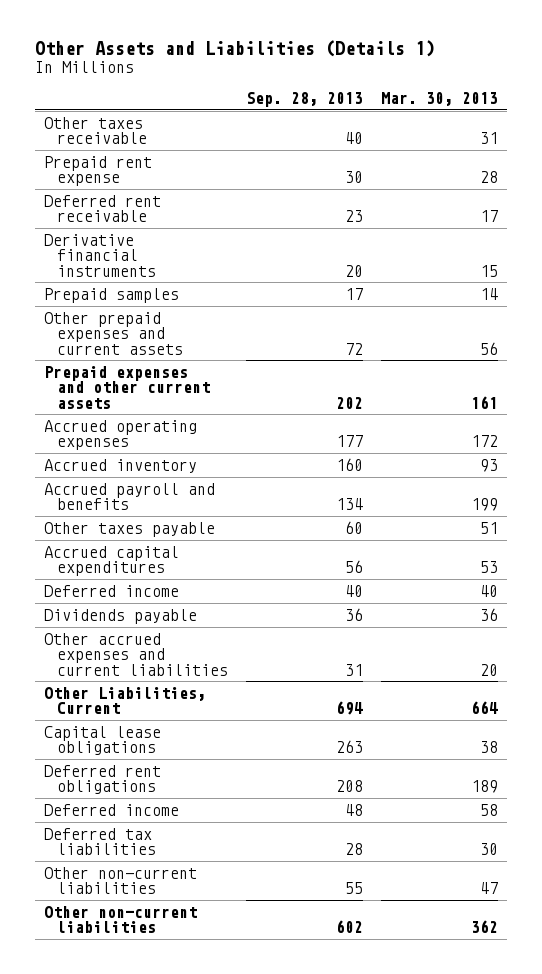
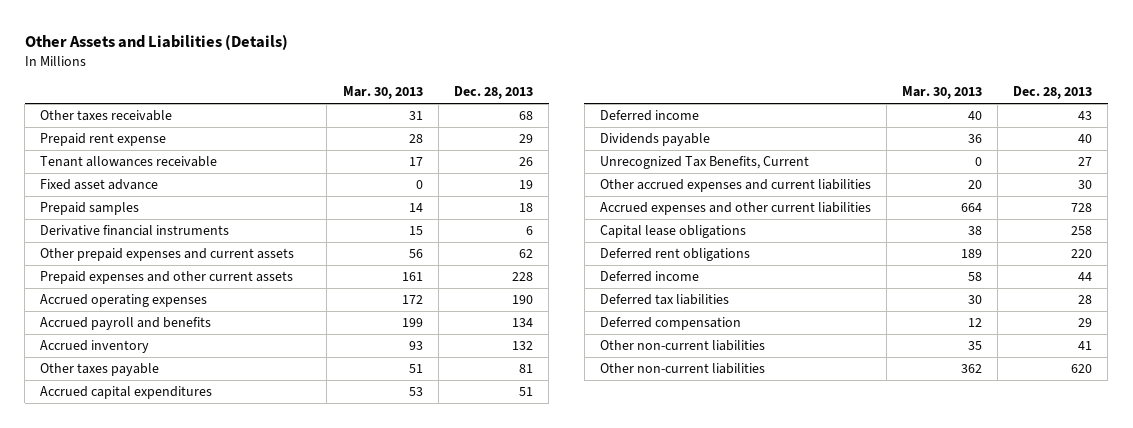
- Other Assets and Liabilities (Details 1)
+ Other Assets and Liabilities (Details)
- | Sep. 28, 2013 | Mar. 30, 2013
+ | Mar. 30, 2013 | Dec. 28, 2013
- Deferred rent receivable | 23 | 17
+ Tenant allowances receivable | 17 | 26
+ Fixed asset advance | 0 | 19
moved down: Derivative financial instruments | 15 | 6
moved down: Accrued inventory | 93 | 132
+ Unrecognized Tax Benefits, Current | 0 | 27
- Other Liabilities, Current | 694 | 664
+ Accrued expenses and other current liabilities | 664 | 728
- Other non-current liabilities | 55 | 47
+ Deferred compensation | 12 | 29
+ Other non-current liabilities | 35 | 41

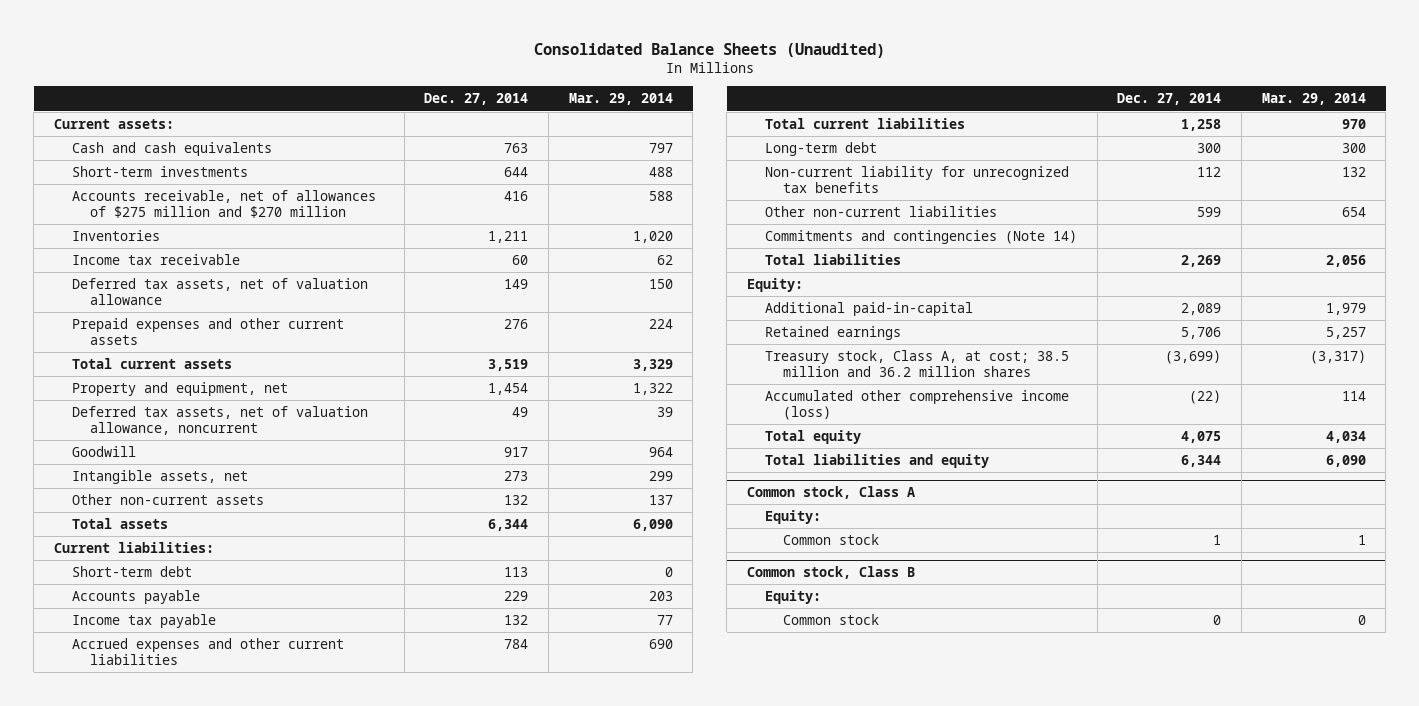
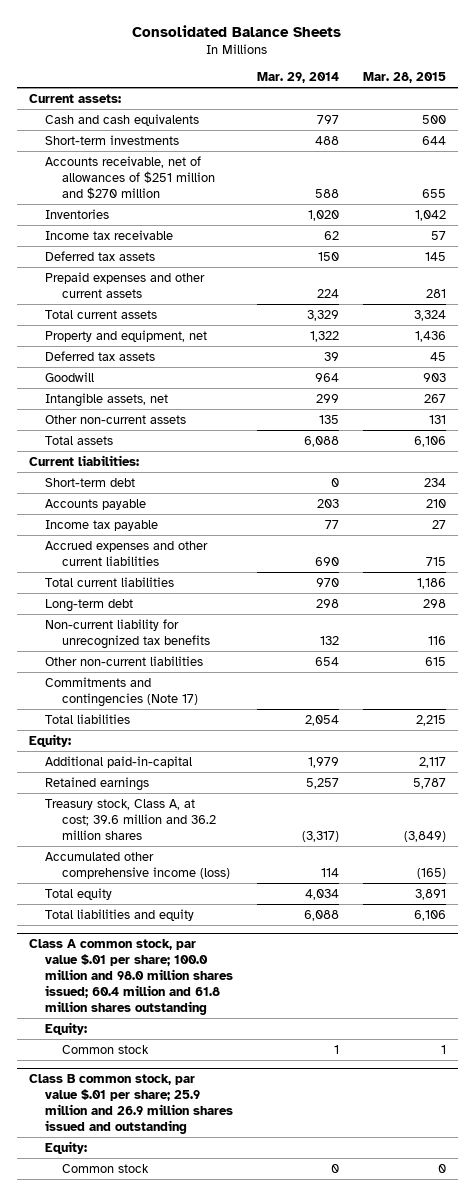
- Consolidated Balance Sheets (Unaudited)
+ Consolidated Balance Sheets
- | Dec. 27, 2014 | Mar. 29, 2014
+ | Mar. 29, 2014 | Mar. 28, 2015
- Accounts receivable, net of allowances of $275 million and $270 million | 416 | 588
+ Accounts receivable, net of allowances of $251 million and $270 million | 588 | 655
- Deferred tax assets, net of valuation allowance | 149 | 150
+ Deferred tax assets | 150 | 145
- Deferred tax assets, net of valuation allowance, noncurrent | 49 | 39
+ Deferred tax assets | 39 | 45
- Other non-current assets | 132 | 137
- Total assets | 6,344 | 6,090
+ Other non-current assets | 135 | 131
+ Total assets | 6,088 | 6,106
- Long-term debt | 300 | 300
+ Long-term debt | 298 | 298
- Commitments and contingencies (Note 14)
- Total liabilities | 2,269 | 2,056
+ Commitments and contingencies (Note 17)
+ Total liabilities | 2,054 | 2,215
- Treasury stock, Class A, at cost; 38.5 million and 36.2 million shares | (3,699) | (3,317)
+ Treasury stock, Class A, at cost; 39.6 million and 36.2 million shares | (3,317) | (3,849)
- Total liabilities and equity | 6,344 | 6,090
- Common stock, Class A
+ Total liabilities and equity | 6,088 | 6,106
+ Class A common stock, par value $.01 per share; 100.0 million and 98.0 million shares issued; 60.4 million and 61.8 million shares outstanding
- Common stock, Class B
+ Class B common stock, par value $.01 per share; 25.9 million and 26.9 million shares issued and outstanding

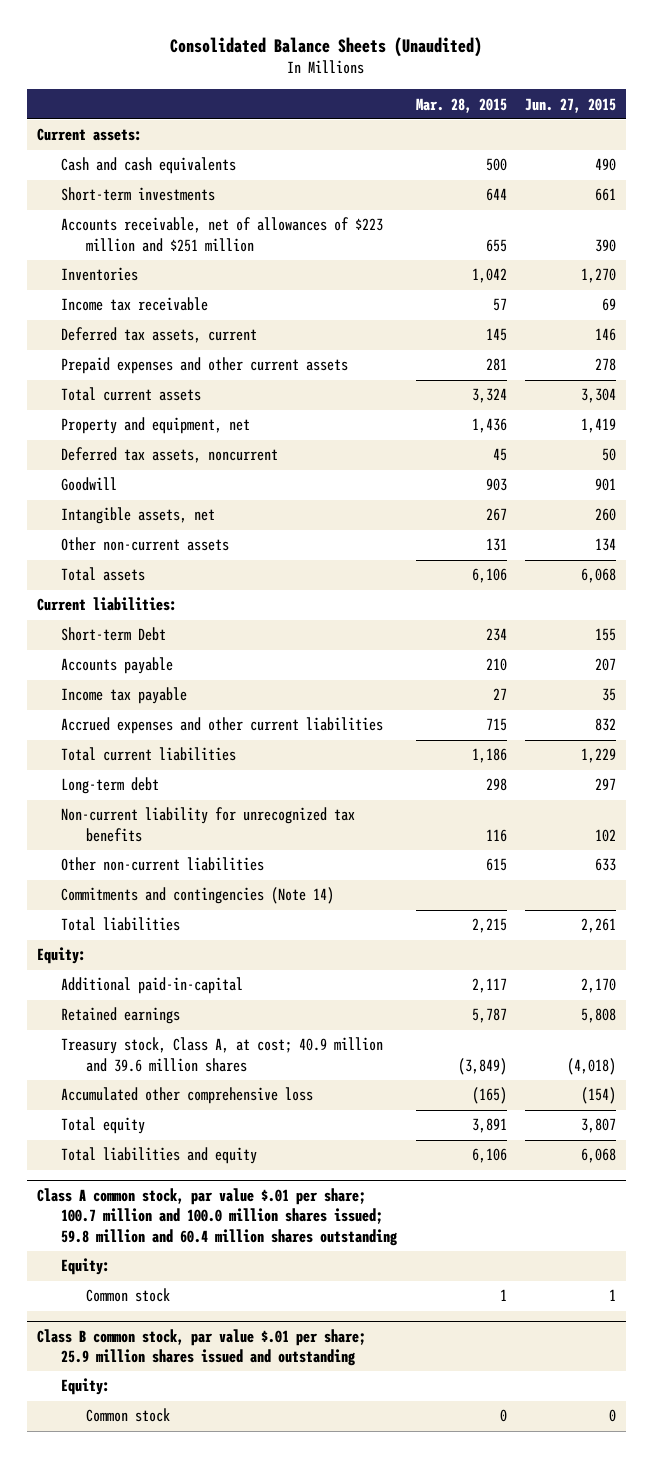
- Consolidated Balance Sheets
+ Consolidated Balance Sheets (Unaudited)
- | Mar. 29, 2014 | Mar. 28, 2015
+ | Mar. 28, 2015 | Jun. 27, 2015
- Accounts receivable, net of allowances of $251 million and $270 million | 588 | 655
+ Accounts receivable, net of allowances of $223 million and $251 million | 655 | 390
- Deferred tax assets | 150 | 145
+ Deferred tax assets, current | 145 | 146
- Deferred tax assets | 39 | 45
+ Deferred tax assets, noncurrent | 45 | 50
- Short-term debt | 0 | 234
+ Short-term Debt | 234 | 155
- Commitments and contingencies (Note 17)
+ Commitments and contingencies (Note 14)
- Treasury stock, Class A, at cost; 39.6 million and 36.2 million shares | (3,317) | (3,849)
- Accumulated other comprehensive income (loss) | 114 | (165)
+ Treasury stock, Class A, at cost; 40.9 million and 39.6 million shares | (3,849) | (4,018)
+ Accumulated other comprehensive loss | (165) | (154)
- Class A common stock, par value $.01 per share; 100.0 million and 98.0 million shares issued; 60.4 million and 61.8 million shares outstanding
+ Class A common stock, par value $.01 per share; 100.7 million and 100.0 million shares issued; 59.8 million and 60.4 million shares outstanding
- Class B common stock, par value $.01 per share; 25.9 million and 26.9 million shares issued and outstanding
+ Class B common stock, par value $.01 per share; 25.9 million shares issued and outstanding

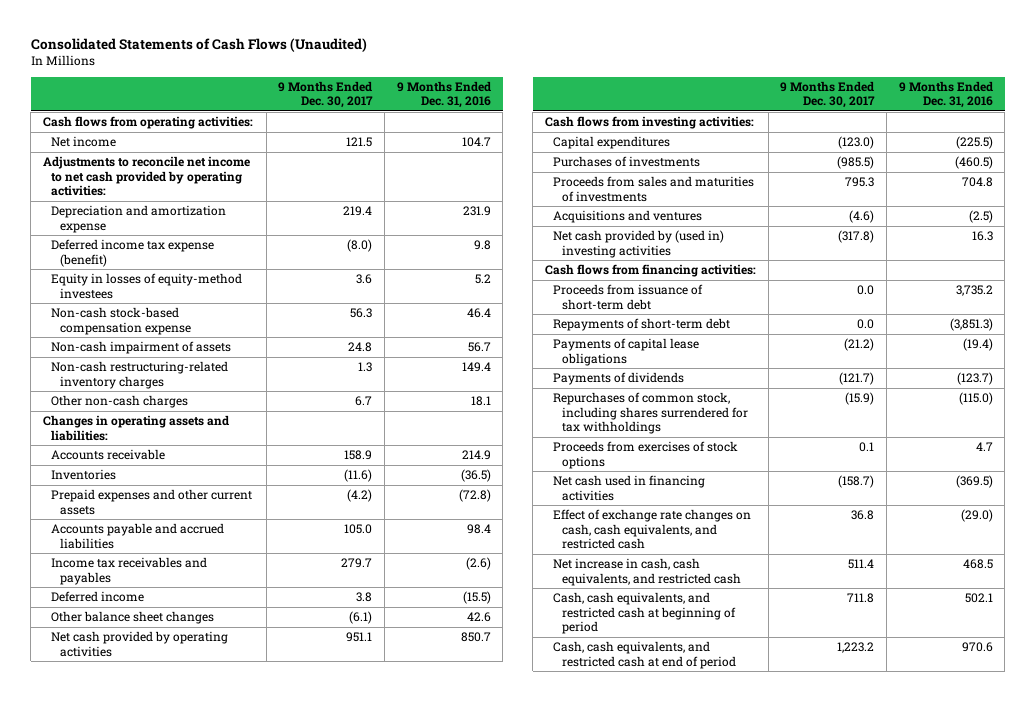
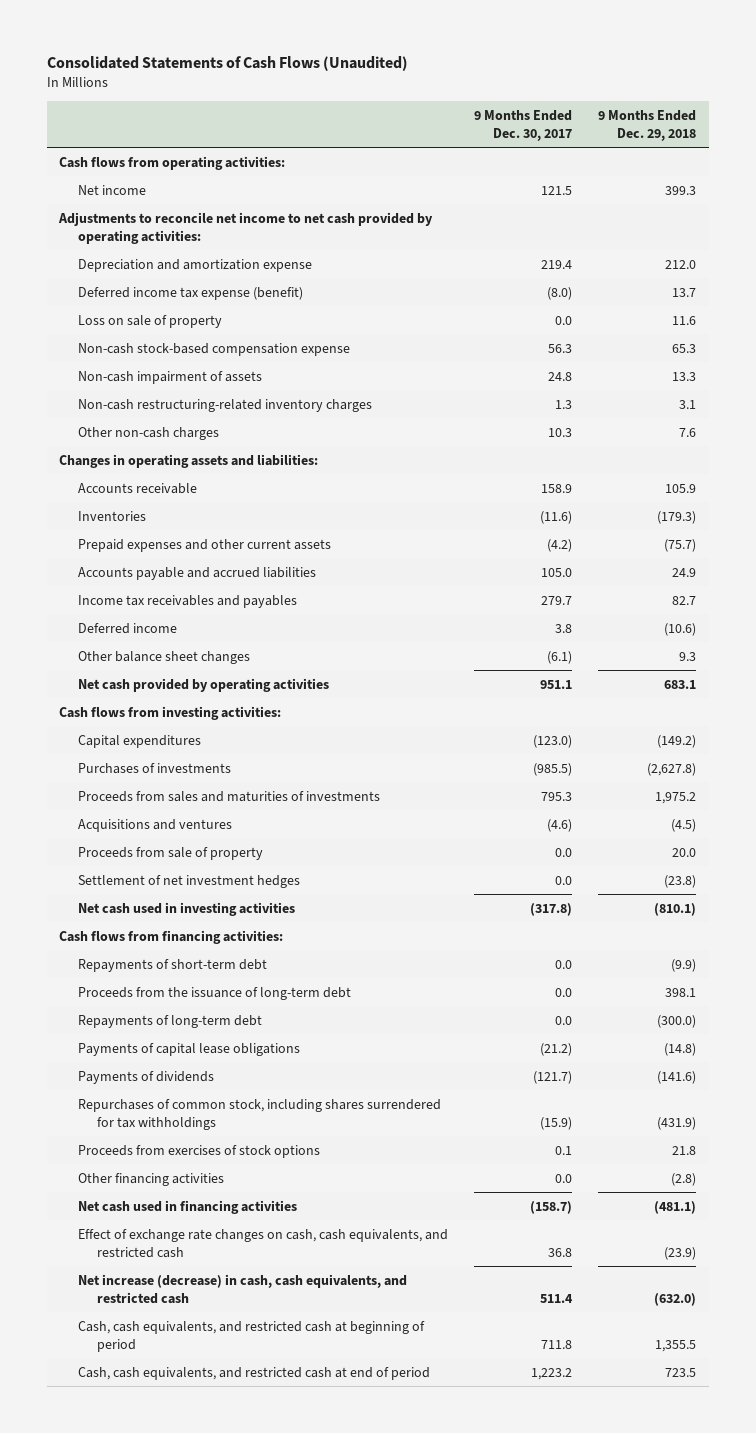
- | 9 Months Ended Dec. 30, 2017 | 9 Months Ended Dec. 31, 2016
+ | 9 Months Ended Dec. 30, 2017 | 9 Months Ended Dec. 29, 2018
- Equity in losses of equity-method investees | 3.6 | 5.2
+ Loss on sale of property | 0.0 | 11.6
- Other non-cash charges | 6.7 | 18.1
+ Other non-cash charges | 10.3 | 7.6
- Net cash provided by (used in) investing activities | (317.8) | 16.3
+ Proceeds from sale of property | 0.0 | 20.0
+ Settlement of net investment hedges | 0.0 | (23.8)
+ Net cash used in investing activities | (317.8) | (810.1)
- Proceeds from issuance of short-term debt | 0.0 | 3,735.2
+ Proceeds from the issuance of long-term debt | 0.0 | 398.1
+ Repayments of long-term debt | 0.0 | (300.0)
+ Other financing activities | 0.0 | (2.8)
- Net increase in cash, cash equivalents, and restricted cash | 511.4 | 468.5
+ Net increase (decrease) in cash, cash equivalents, and restricted cash | 511.4 | (632.0)

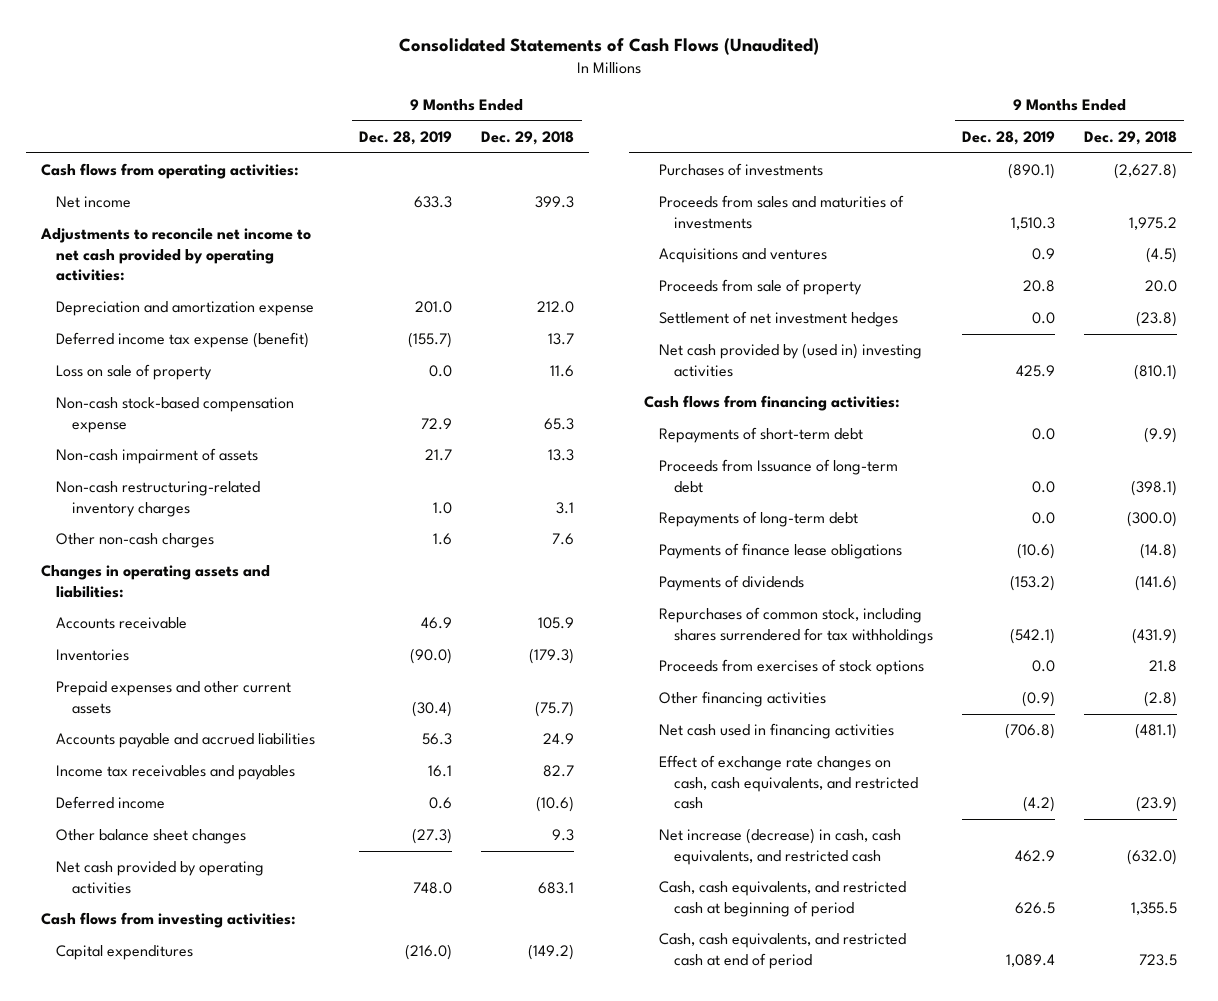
- | 9 Months Ended Dec. 30, 2017 | 9 Months Ended Dec. 29, 2018
+ | 9 Months Ended Dec. 28, 2019 | 9 Months Ended Dec. 29, 2018
- Net cash used in investing activities | (317.8) | (810.1)
+ Net cash provided by (used in) investing activities | 425.9 | (810.1)
- Proceeds from the issuance of long-term debt | 0.0 | 398.1
+ Proceeds from Issuance of long-term debt | 0.0 | (398.1)
- Payments of capital lease obligations | (21.2) | (14.8)
+ Payments of finance lease obligations | (10.6) | (14.8)

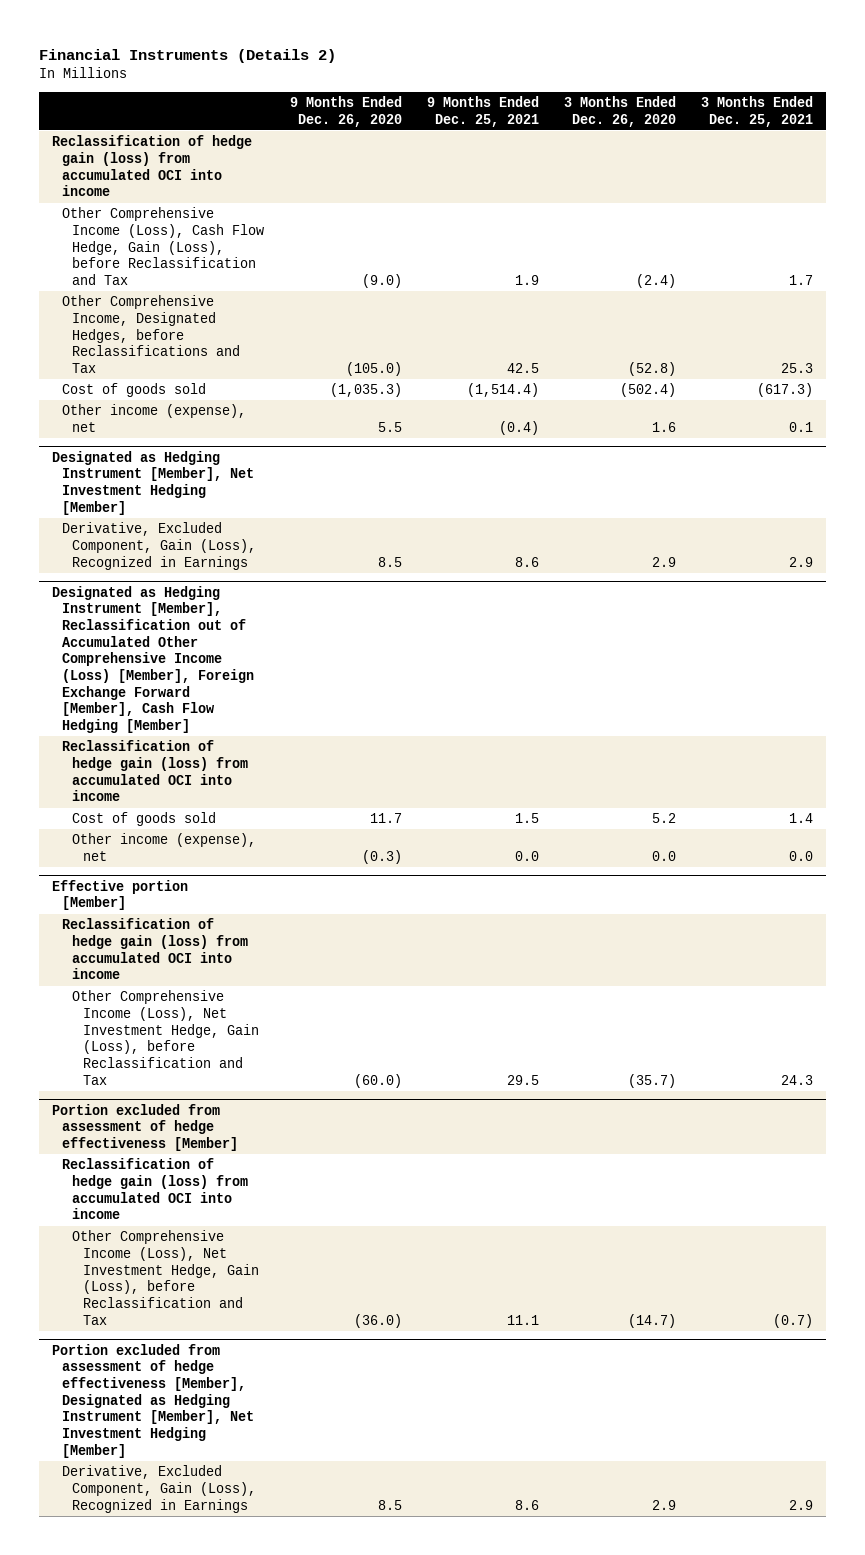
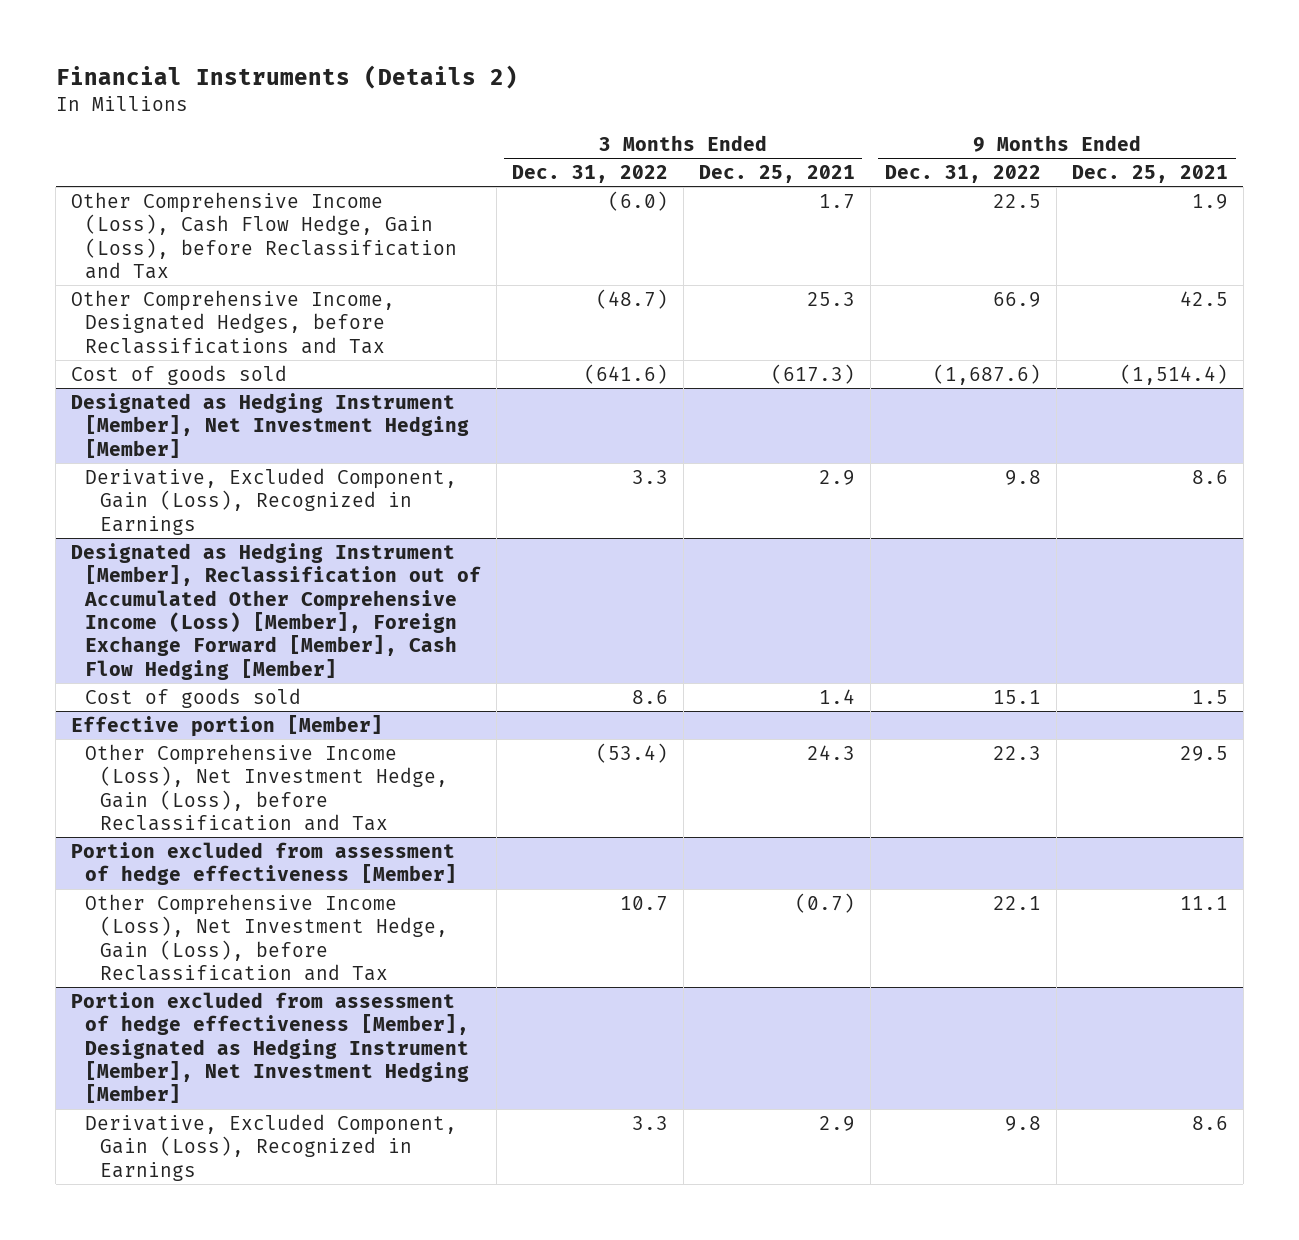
- | 9 Months Ended Dec. 26, 2020 | 9 Months Ended Dec. 25, 2021 | 3 Months Ended Dec. 26, 2020 | 3 Months Ended Dec. 25, 2021
+ | 3 Months Ended Dec. 31, 2022 | 3 Months Ended Dec. 25, 2021 | 9 Months Ended Dec. 31, 2022 | 9 Months Ended Dec. 25, 2021
- Reclassification of hedge gain (loss) from accumulated OCI into income
- Other income (expense), net | 5.5 | (0.4) | 1.6 | 0.1
@ Designated as Hedging Instrument [Member], Reclassification out of Accumulated Other Comprehensive Income (Loss) [Member], Foreign Exchange Forward [Member], Cash Flow Hedging [Member]
- Reclassification of hedge gain (loss) from accumulated OCI into income
- Other income (expense), net | (0.3) | 0.0 | 0.0 | 0.0
@ Effective portion [Member]
- Reclassification of hedge gain (loss) from accumulated OCI into income
@ Portion excluded from assessment of hedge effectiveness [Member]
- Reclassification of hedge gain (loss) from accumulated OCI into income

